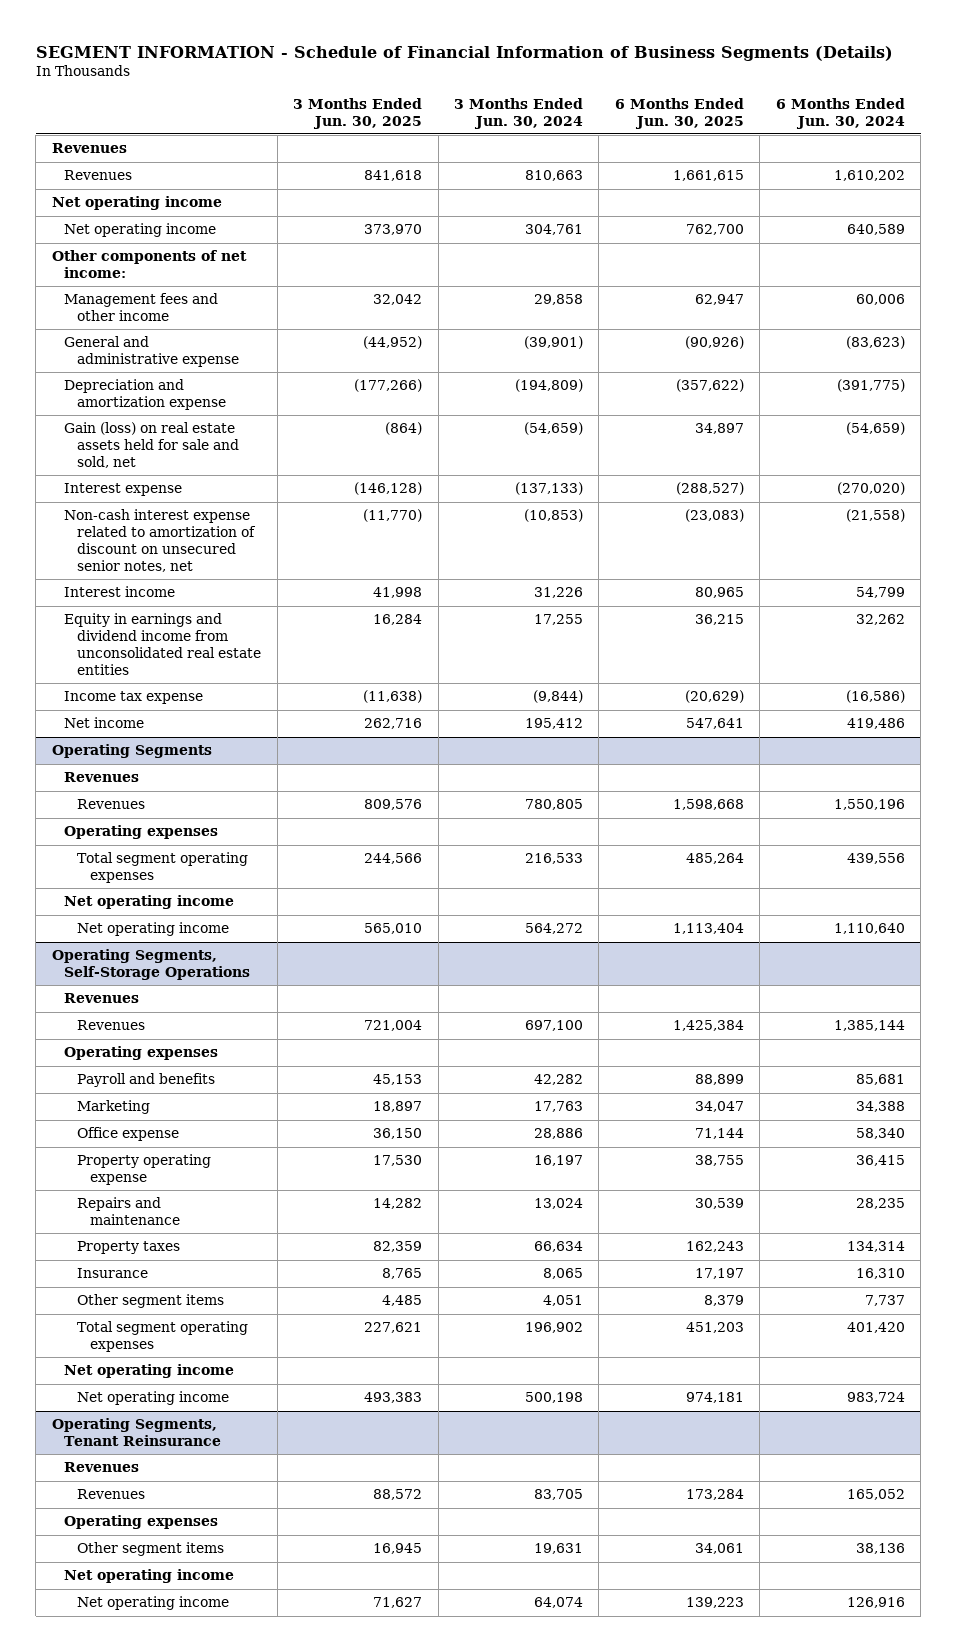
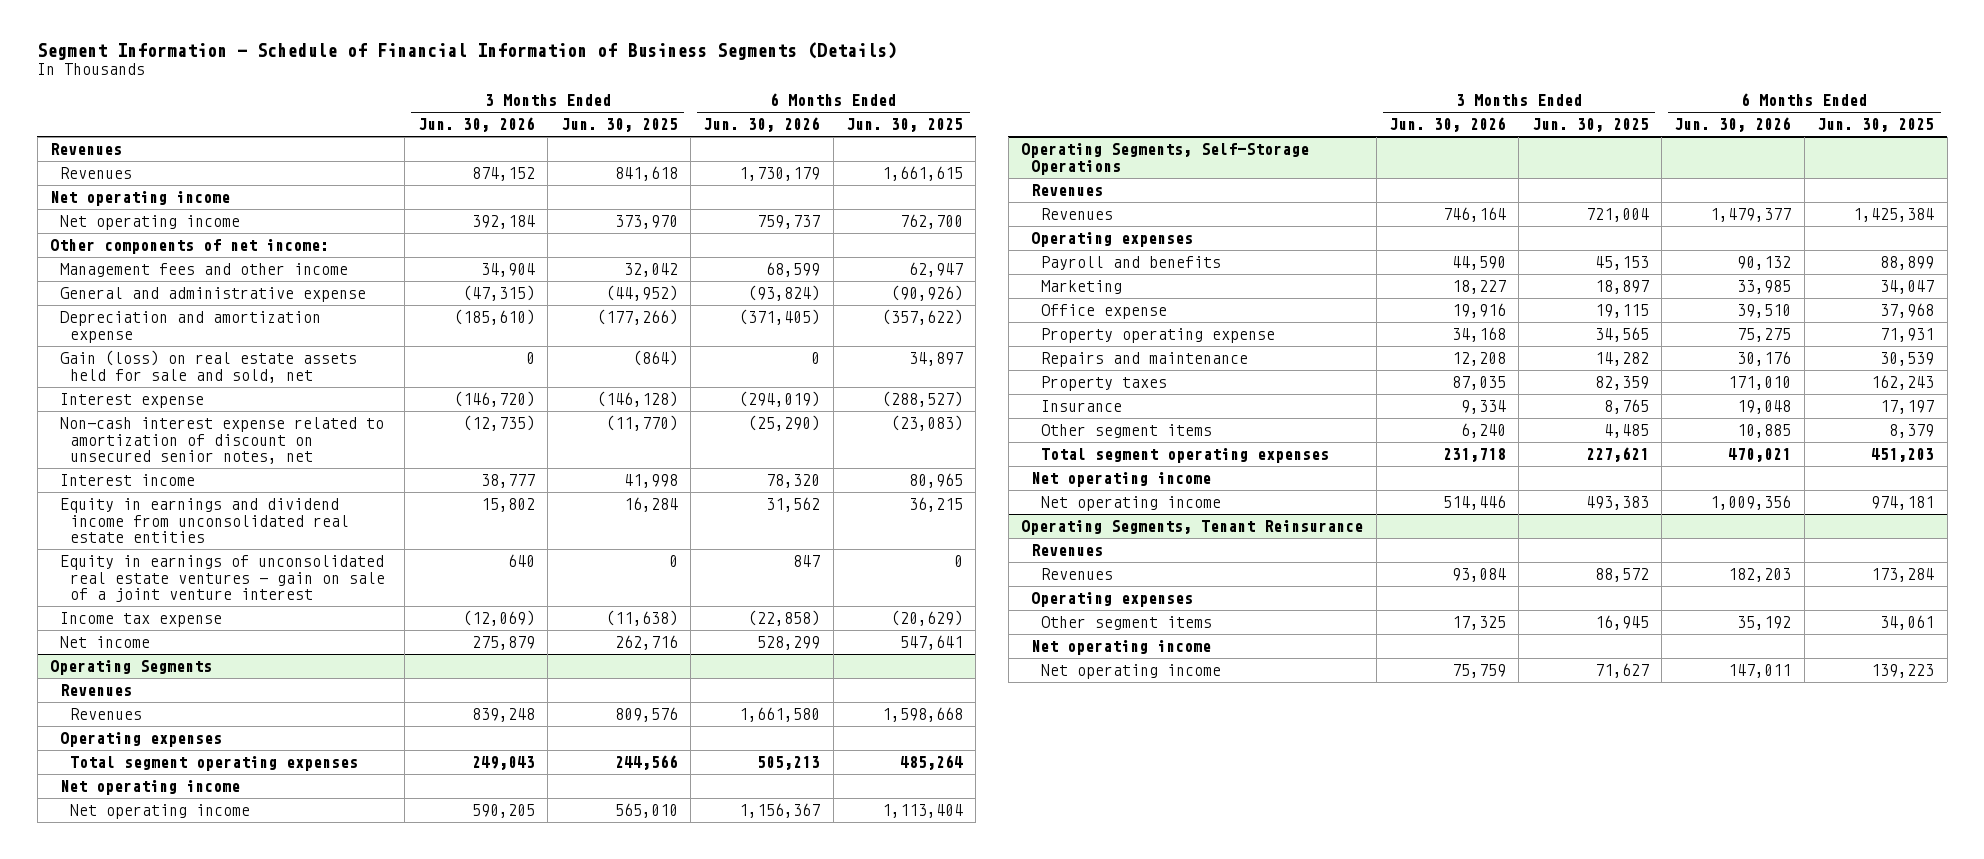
- SEGMENT INFORMATION - Schedule of Financial Information of Business Segments (Details)
+ Segment Information - Schedule of Financial Information of Business Segments (Details)
- | 3 Months Ended Jun. 30, 2025 | 3 Months Ended Jun. 30, 2024 | 6 Months Ended Jun. 30, 2025 | 6 Months Ended Jun. 30, 2024
+ | 3 Months Ended Jun. 30, 2026 | 3 Months Ended Jun. 30, 2025 | 6 Months Ended Jun. 30, 2026 | 6 Months Ended Jun. 30, 2025
+ Equity in earnings of unconsolidated real estate ventures - gain on sale of a joint venture interest | 640 | 0 | 847 | 0
@ Operating Segments, Self-Storage Operations
- Office expense | 36,150 | 28,886 | 71,144 | 58,340
- Property operating expense | 17,530 | 16,197 | 38,755 | 36,415
+ Office expense | 19,916 | 19,115 | 39,510 | 37,968
+ Property operating expense | 34,168 | 34,565 | 75,275 | 71,931

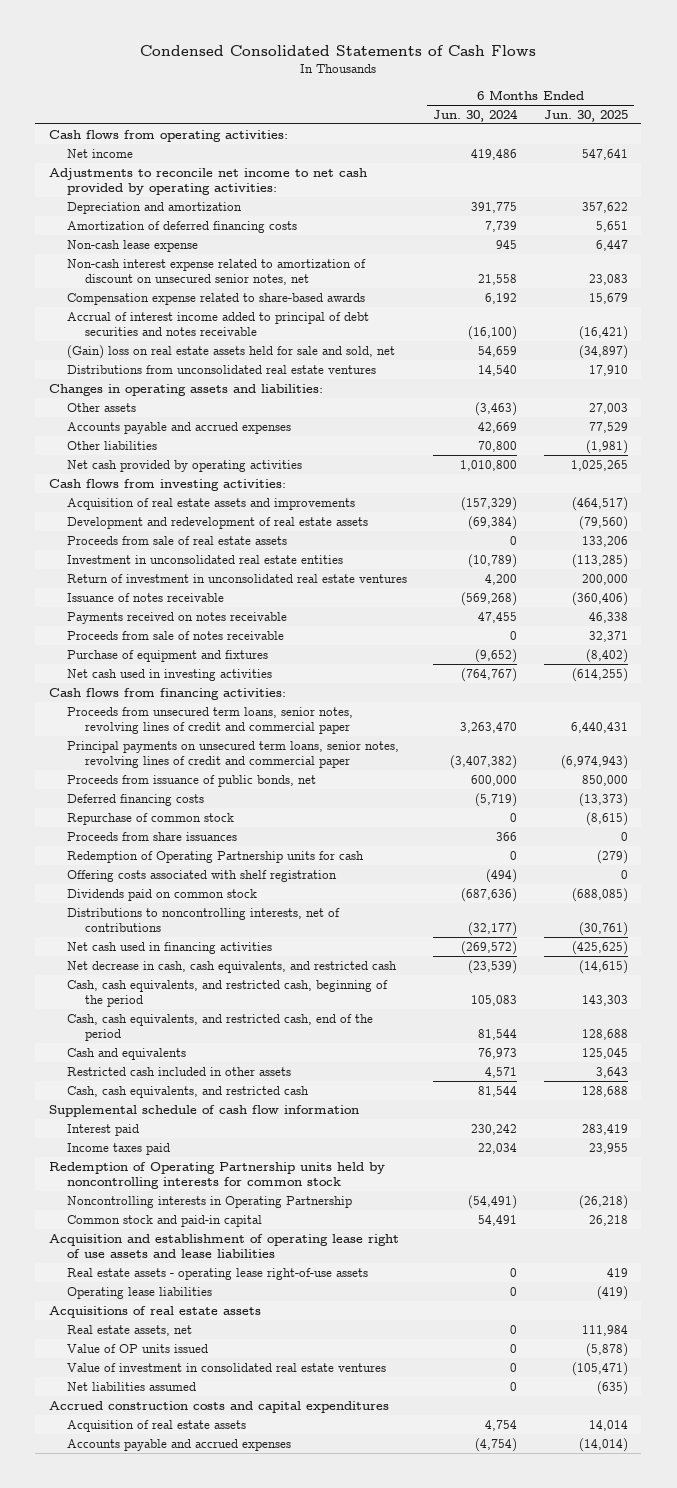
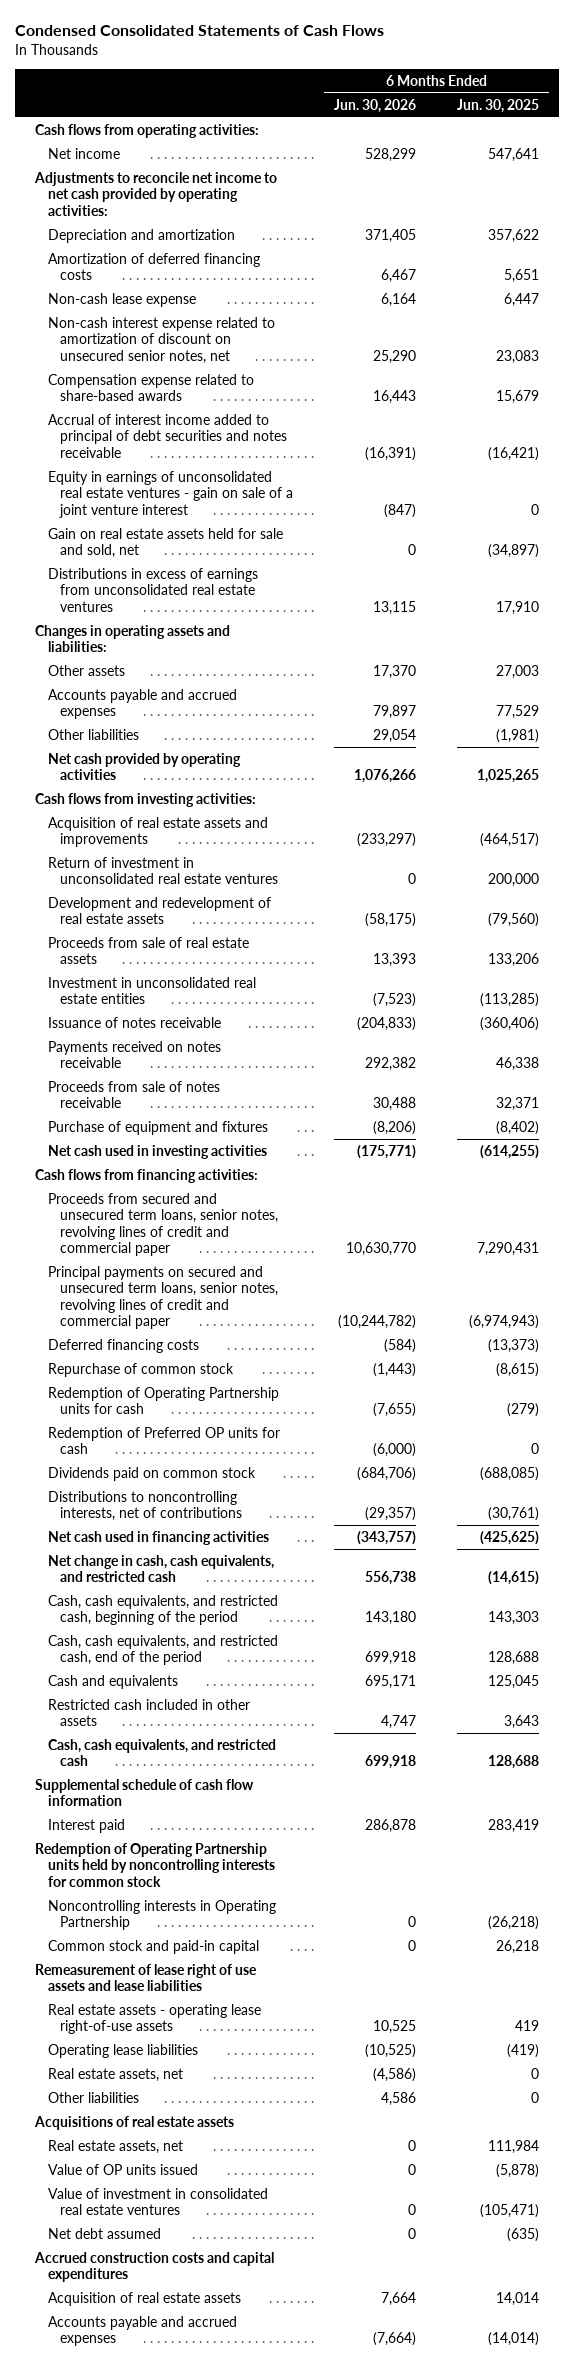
- | 6 Months Ended Jun. 30, 2024 | 6 Months Ended Jun. 30, 2025
+ | 6 Months Ended Jun. 30, 2026 | 6 Months Ended Jun. 30, 2025
- (Gain) loss on real estate assets held for sale and sold, net | 54,659 | (34,897)
- Distributions from unconsolidated real estate ventures | 14,540 | 17,910
+ Equity in earnings of unconsolidated real estate ventures - gain on sale of a joint venture interest | (847) | 0
+ Gain on real estate assets held for sale and sold, net | 0 | (34,897)
+ Distributions in excess of earnings from unconsolidated real estate ventures | 13,115 | 17,910
moved up: Return of investment in unconsolidated real estate ventures | 0 | 200,000
- Proceeds from unsecured term loans, senior notes, revolving lines of credit and commercial paper | 3,263,470 | 6,440,431
- Principal payments on unsecured term loans, senior notes, revolving lines of credit and commercial paper | (3,407,382) | (6,974,943)
- Proceeds from issuance of public bonds, net | 600,000 | 850,000
+ Proceeds from secured and unsecured term loans, senior notes, revolving lines of credit and commercial paper | 10,630,770 | 7,290,431
+ Principal payments on secured and unsecured term loans, senior notes, revolving lines of credit and commercial paper | (10,244,782) | (6,974,943)
- Proceeds from share issuances | 366 | 0
- Offering costs associated with shelf registration | (494) | 0
+ Redemption of Preferred OP units for cash | (6,000) | 0
- Net decrease in cash, cash equivalents, and restricted cash | (23,539) | (14,615)
+ Net change in cash, cash equivalents, and restricted cash | 556,738 | (14,615)
- Income taxes paid | 22,034 | 23,955
- Acquisition and establishment of operating lease right of use assets and lease liabilities
+ Remeasurement of lease right of use assets and lease liabilities
+ Real estate assets, net | (4,586) | 0
+ Other liabilities | 4,586 | 0
- Net liabilities assumed | 0 | (635)
+ Net debt assumed | 0 | (635)

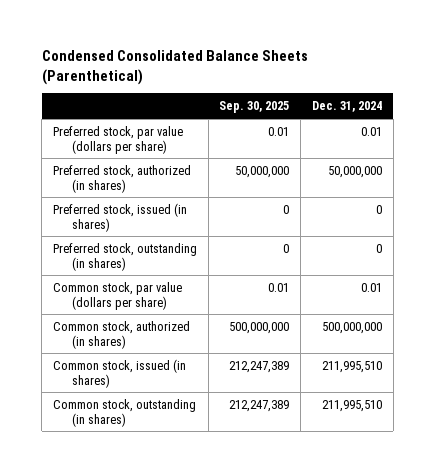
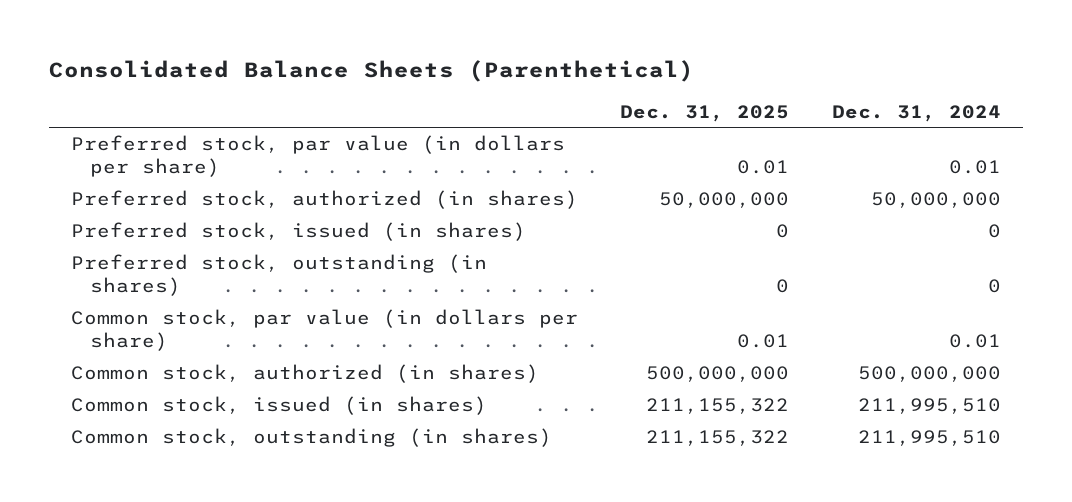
- Condensed Consolidated Balance Sheets (Parenthetical)
+ Consolidated Balance Sheets (Parenthetical)
- | Sep. 30, 2025 | Dec. 31, 2024
+ | Dec. 31, 2025 | Dec. 31, 2024
- Preferred stock, par value (dollars per share) | 0.01 | 0.01
+ Preferred stock, par value (in dollars per share) | 0.01 | 0.01
- Common stock, par value (dollars per share) | 0.01 | 0.01
+ Common stock, par value (in dollars per share) | 0.01 | 0.01

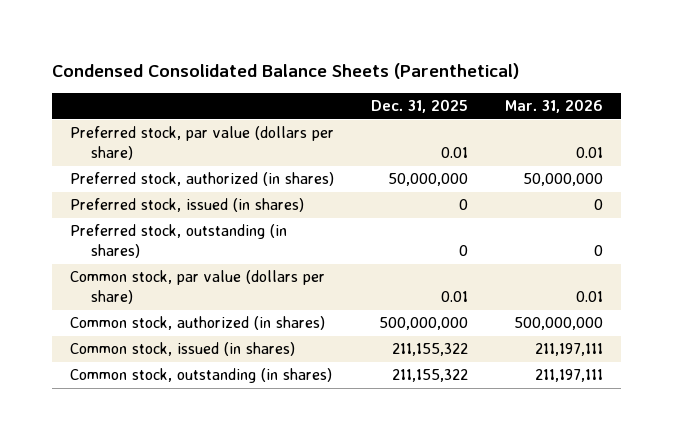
- Consolidated Balance Sheets (Parenthetical)
+ Condensed Consolidated Balance Sheets (Parenthetical)
- | Dec. 31, 2025 | Dec. 31, 2024
+ | Dec. 31, 2025 | Mar. 31, 2026
- Preferred stock, par value (in dollars per share) | 0.01 | 0.01
+ Preferred stock, par value (dollars per share) | 0.01 | 0.01
- Common stock, par value (in dollars per share) | 0.01 | 0.01
+ Common stock, par value (dollars per share) | 0.01 | 0.01

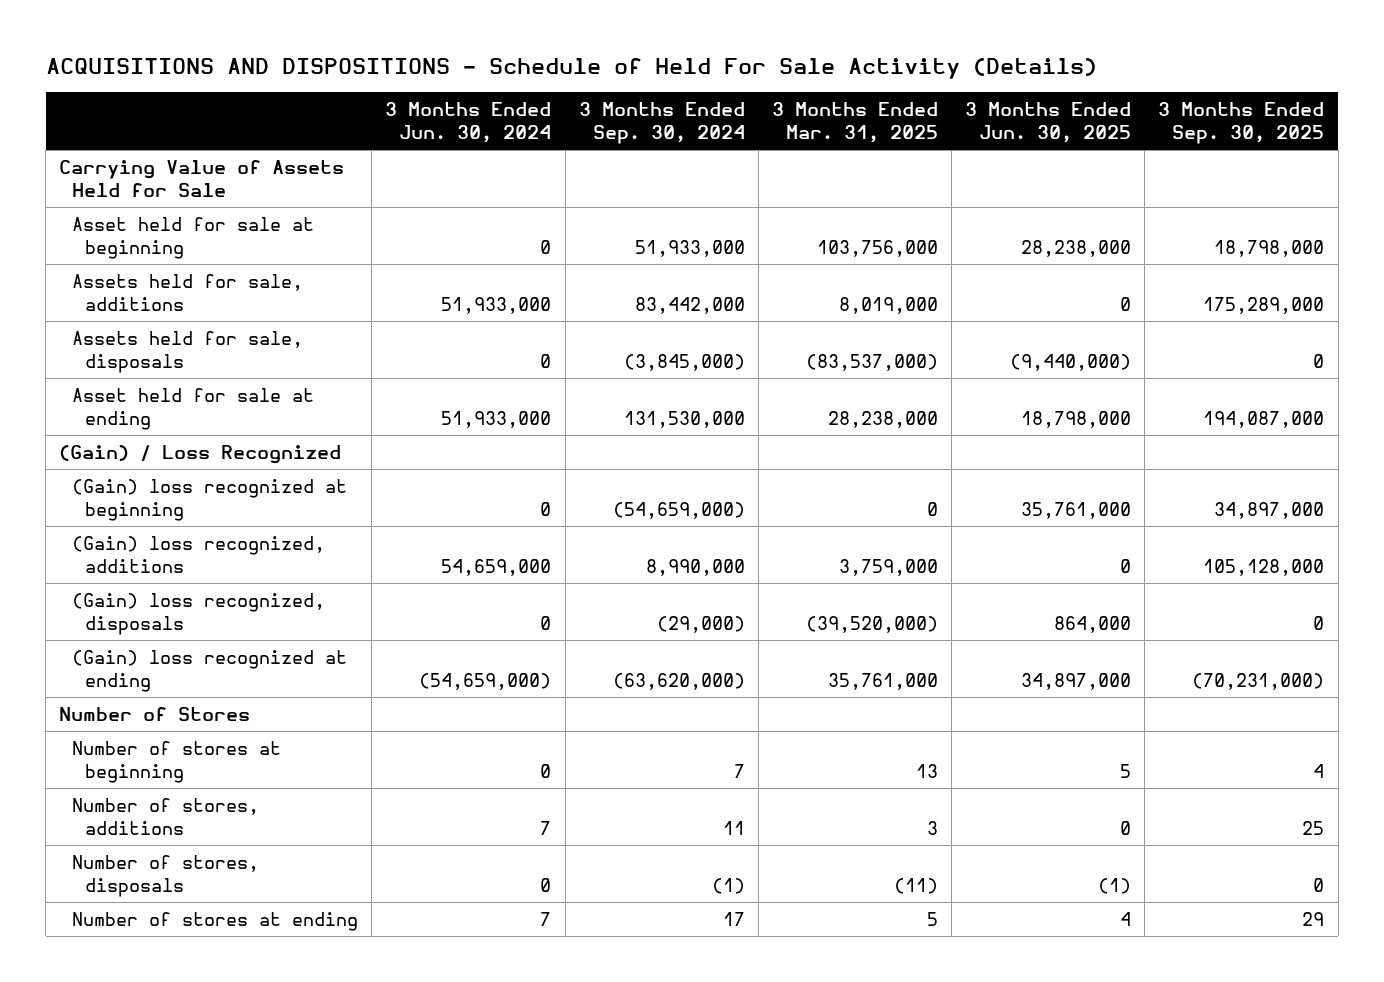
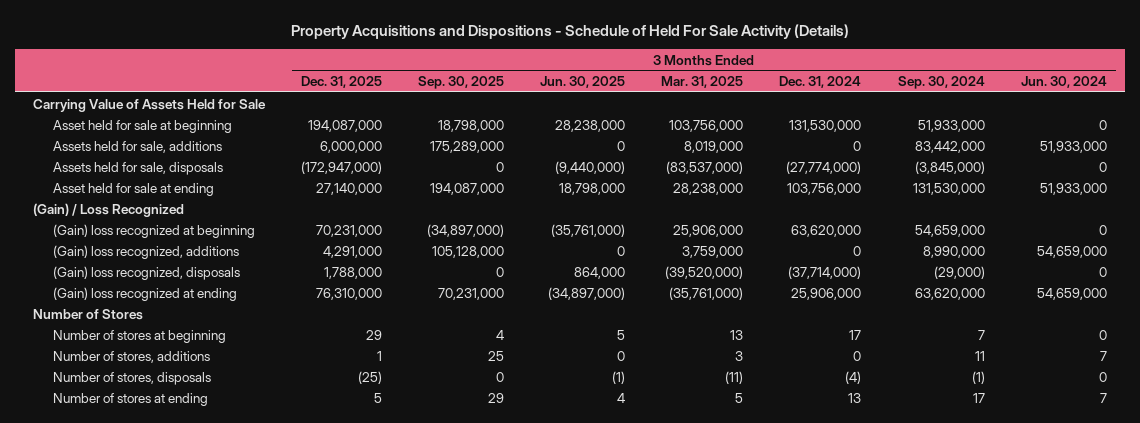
- ACQUISITIONS AND DISPOSITIONS - Schedule of Held For Sale Activity (Details)
+ Property Acquisitions and Dispositions - Schedule of Held For Sale Activity (Details)
- | 3 Months Ended Jun. 30, 2024 | 3 Months Ended Sep. 30, 2024 | 3 Months Ended Mar. 31, 2025 | 3 Months Ended Jun. 30, 2025 | 3 Months Ended Sep. 30, 2025
+ | 3 Months Ended Dec. 31, 2025 | 3 Months Ended Sep. 30, 2025 | 3 Months Ended Jun. 30, 2025 | 3 Months Ended Mar. 31, 2025 | 3 Months Ended Dec. 31, 2024 | 3 Months Ended Sep. 30, 2024 | 3 Months Ended Jun. 30, 2024
- (Gain) loss recognized at beginning | 0 | (54,659,000) | 0 | 35,761,000 | 34,897,000
+ (Gain) loss recognized at beginning | 70,231,000 | (34,897,000) | (35,761,000) | 25,906,000 | 63,620,000 | 54,659,000 | 0
- (Gain) loss recognized at ending | (54,659,000) | (63,620,000) | 35,761,000 | 34,897,000 | (70,231,000)
+ (Gain) loss recognized at ending | 76,310,000 | 70,231,000 | (34,897,000) | (35,761,000) | 25,906,000 | 63,620,000 | 54,659,000

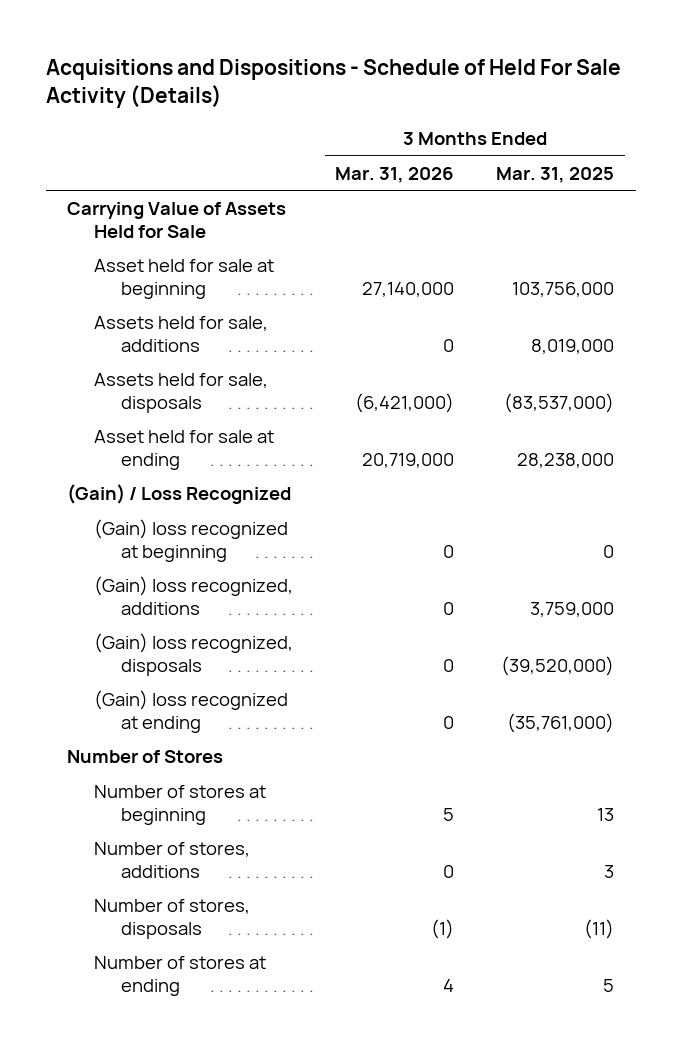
- Property Acquisitions and Dispositions - Schedule of Held For Sale Activity (Details)
+ Acquisitions and Dispositions - Schedule of Held For Sale Activity (Details)
- | 3 Months Ended Dec. 31, 2025 | 3 Months Ended Sep. 30, 2025 | 3 Months Ended Jun. 30, 2025 | 3 Months Ended Mar. 31, 2025 | 3 Months Ended Dec. 31, 2024 | 3 Months Ended Sep. 30, 2024 | 3 Months Ended Jun. 30, 2024
+ | 3 Months Ended Mar. 31, 2026 | 3 Months Ended Mar. 31, 2025
- (Gain) loss recognized at beginning | 70,231,000 | (34,897,000) | (35,761,000) | 25,906,000 | 63,620,000 | 54,659,000 | 0
+ (Gain) loss recognized at beginning | 0 | 0

